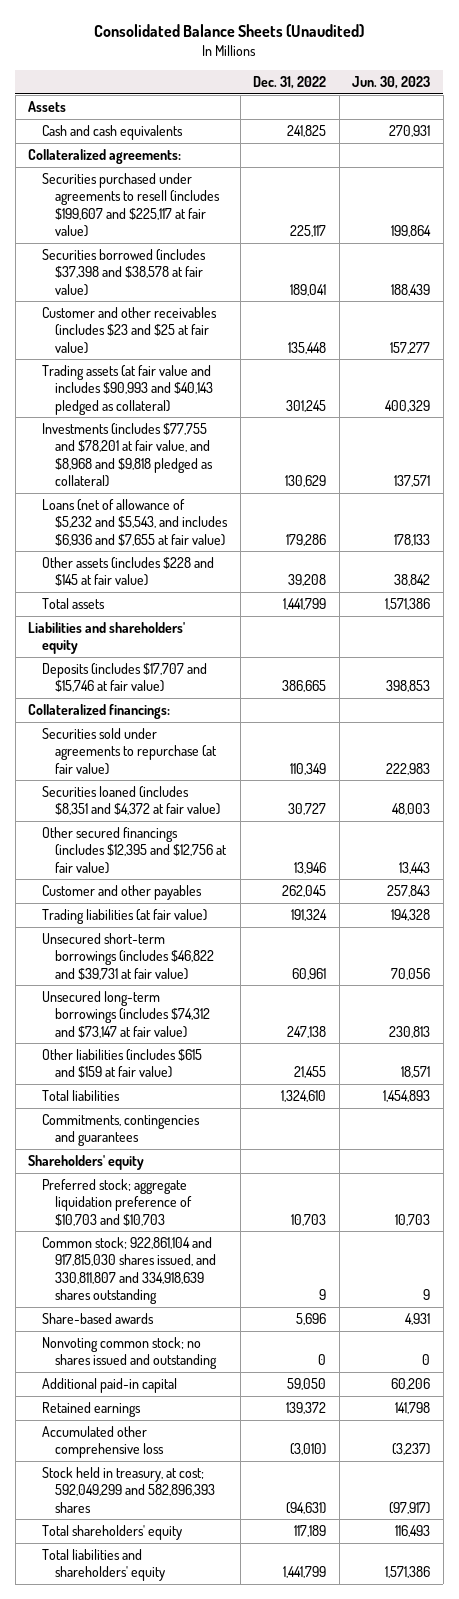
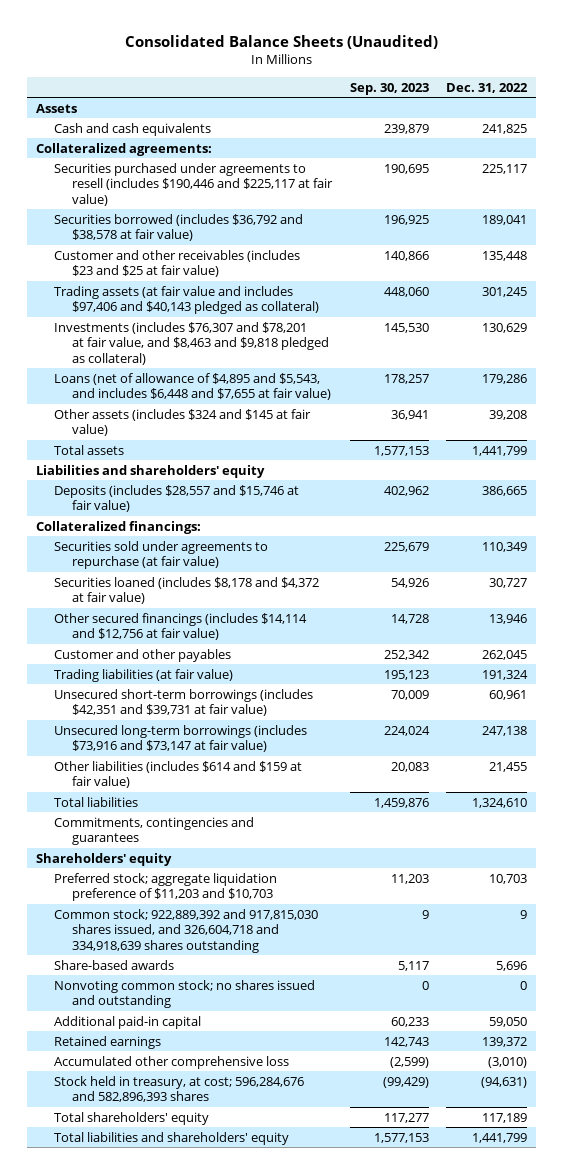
- | Dec. 31, 2022 | Jun. 30, 2023
+ | Sep. 30, 2023 | Dec. 31, 2022
- Securities purchased under agreements to resell (includes $199,607 and $225,117 at fair value) | 225,117 | 199,864
- Securities borrowed (includes $37,398 and $38,578 at fair value) | 189,041 | 188,439
+ Securities purchased under agreements to resell (includes $190,446 and $225,117 at fair value) | 190,695 | 225,117
+ Securities borrowed (includes $36,792 and $38,578 at fair value) | 196,925 | 189,041
- Trading assets (at fair value and includes $90,993 and $40,143 pledged as collateral) | 301,245 | 400,329
- Investments (includes $77,755 and $78,201 at fair value, and $8,968 and $9,818 pledged as collateral) | 130,629 | 137,571
- Loans (net of allowance of $5,232 and $5,543, and includes $6,936 and $7,655 at fair value) | 179,286 | 178,133
- Other assets (includes $228 and $145 at fair value) | 39,208 | 38,842
+ Trading assets (at fair value and includes $97,406 and $40,143 pledged as collateral) | 448,060 | 301,245
+ Investments (includes $76,307 and $78,201 at fair value, and $8,463 and $9,818 pledged as collateral) | 145,530 | 130,629
+ Loans (net of allowance of $4,895 and $5,543, and includes $6,448 and $7,655 at fair value) | 178,257 | 179,286
+ Other assets (includes $324 and $145 at fair value) | 36,941 | 39,208
- Deposits (includes $17,707 and $15,746 at fair value) | 386,665 | 398,853
+ Deposits (includes $28,557 and $15,746 at fair value) | 402,962 | 386,665
- Securities loaned (includes $8,351 and $4,372 at fair value) | 30,727 | 48,003
- Other secured financings (includes $12,395 and $12,756 at fair value) | 13,946 | 13,443
+ Securities loaned (includes $8,178 and $4,372 at fair value) | 54,926 | 30,727
+ Other secured financings (includes $14,114 and $12,756 at fair value) | 14,728 | 13,946
- Unsecured short-term borrowings (includes $46,822 and $39,731 at fair value) | 60,961 | 70,056
- Unsecured long-term borrowings (includes $74,312 and $73,147 at fair value) | 247,138 | 230,813
- Other liabilities (includes $615 and $159 at fair value) | 21,455 | 18,571
+ Unsecured short-term borrowings (includes $42,351 and $39,731 at fair value) | 70,009 | 60,961
+ Unsecured long-term borrowings (includes $73,916 and $73,147 at fair value) | 224,024 | 247,138
+ Other liabilities (includes $614 and $159 at fair value) | 20,083 | 21,455
- Preferred stock; aggregate liquidation preference of $10,703 and $10,703 | 10,703 | 10,703
- Common stock; 922,861,104 and 917,815,030 shares issued, and 330,811,807 and 334,918,639 shares outstanding | 9 | 9
+ Preferred stock; aggregate liquidation preference of $11,203 and $10,703 | 11,203 | 10,703
+ Common stock; 922,889,392 and 917,815,030 shares issued, and 326,604,718 and 334,918,639 shares outstanding | 9 | 9
- Stock held in treasury, at cost; 592,049,299 and 582,896,393 shares | (94,631) | (97,917)
+ Stock held in treasury, at cost; 596,284,676 and 582,896,393 shares | (99,429) | (94,631)

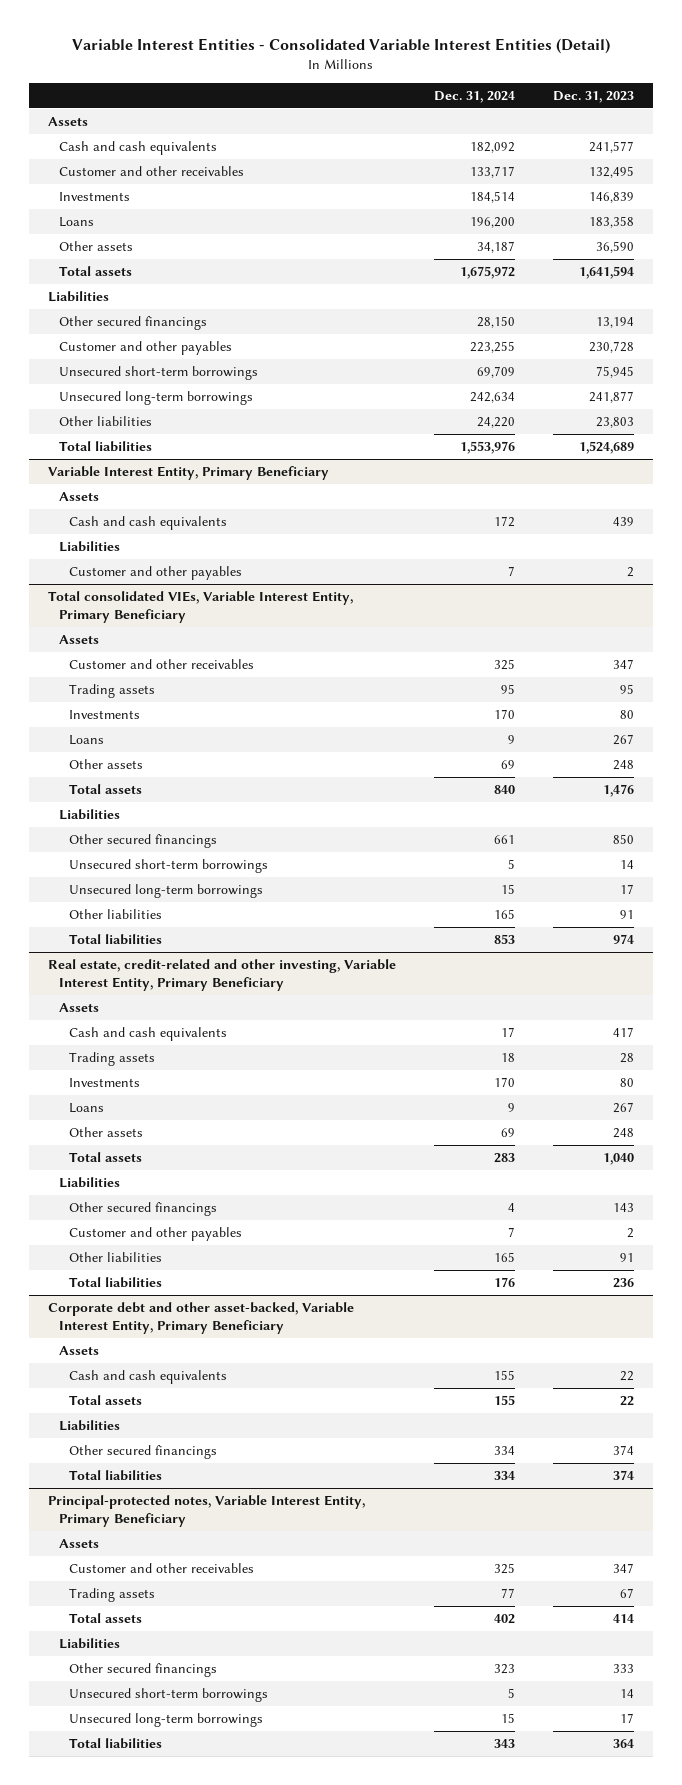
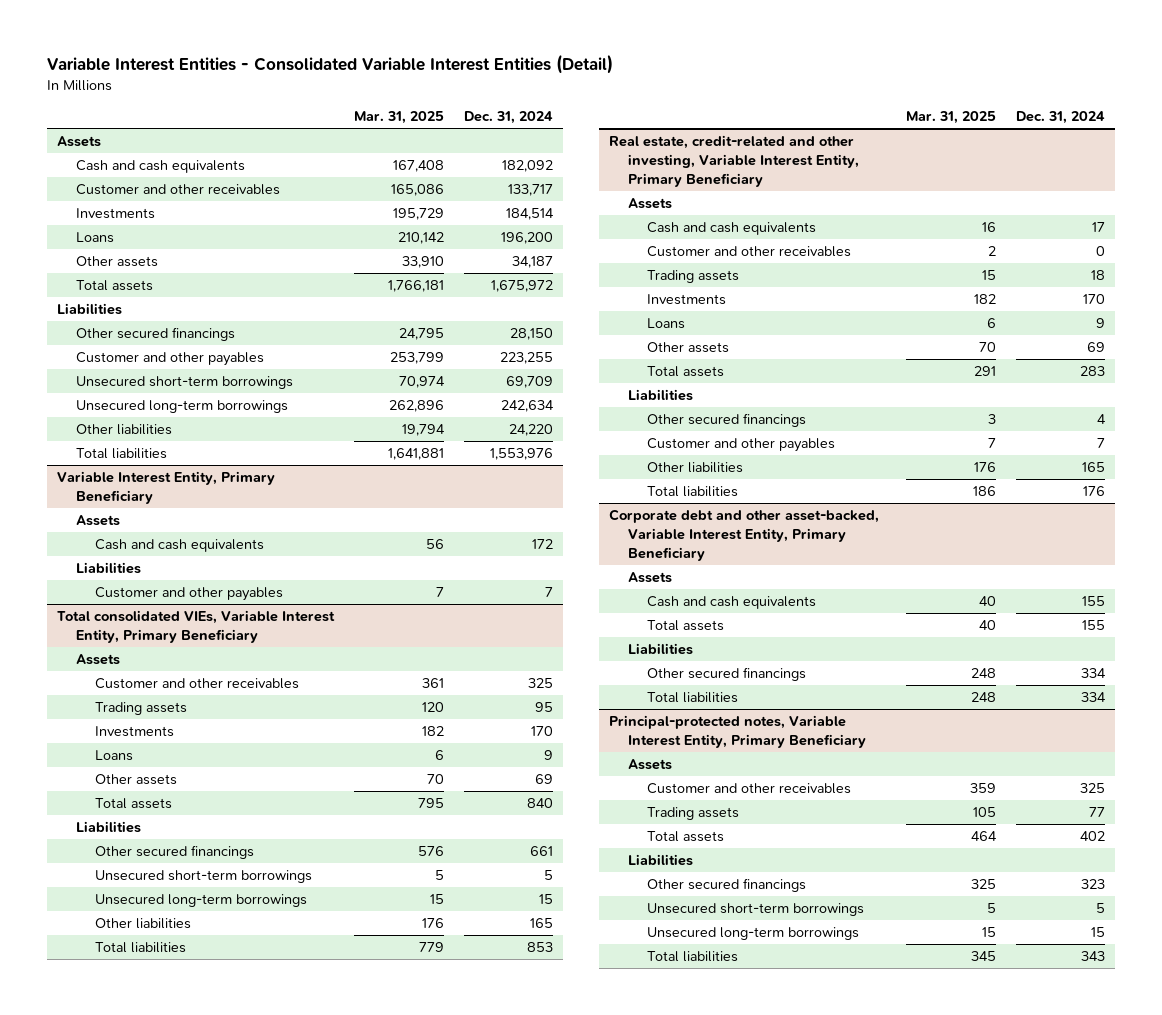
- | Dec. 31, 2024 | Dec. 31, 2023
+ | Mar. 31, 2025 | Dec. 31, 2024
@ Real estate, credit-related and other investing, Variable Interest Entity, Primary Beneficiary
+ Customer and other receivables | 2 | 0

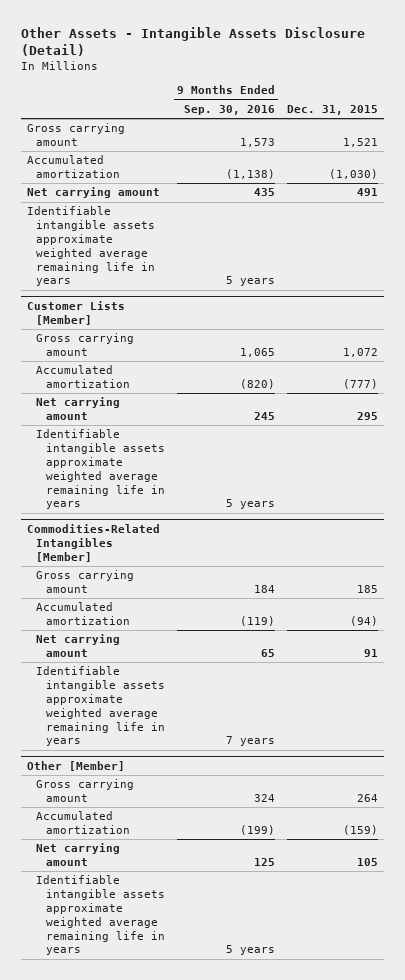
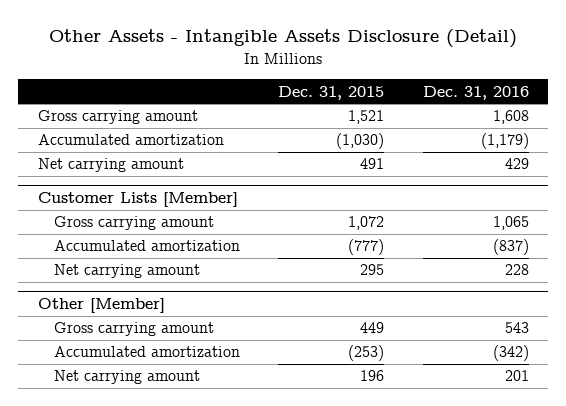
- | 9 Months Ended Sep. 30, 2016 | Dec. 31, 2015
+ | Dec. 31, 2015 | Dec. 31, 2016
- Identifiable intangible assets approximate weighted average remaining life in years | 5 years |
@ Customer Lists [Member]
- Identifiable intangible assets approximate weighted average remaining life in years | 5 years |
- Commodities-Related Intangibles [Member]
- Gross carrying amount | 184 | 185
- Accumulated amortization | (119) | (94)
- Net carrying amount | 65 | 91
- Identifiable intangible assets approximate weighted average remaining life in years | 7 years |
@ Other [Member]
- Gross carrying amount | 324 | 264
- Accumulated amortization | (199) | (159)
- Net carrying amount | 125 | 105
- Identifiable intangible assets approximate weighted average remaining life in years | 5 years |
+ Gross carrying amount | 449 | 543
+ Accumulated amortization | (253) | (342)
+ Net carrying amount | 196 | 201

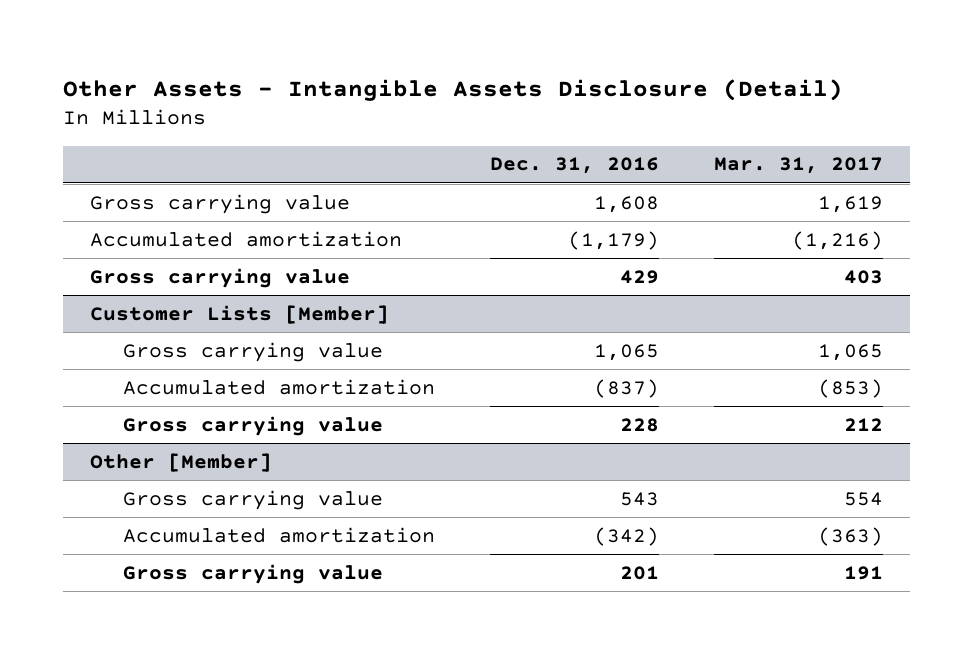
- | Dec. 31, 2015 | Dec. 31, 2016
+ | Dec. 31, 2016 | Mar. 31, 2017
- Gross carrying amount | 1,521 | 1,608
+ Gross carrying value | 1,608 | 1,619
- Net carrying amount | 491 | 429
+ Gross carrying value | 429 | 403
@ Customer Lists [Member]
- Gross carrying amount | 1,072 | 1,065
+ Gross carrying value | 1,065 | 1,065
- Net carrying amount | 295 | 228
+ Gross carrying value | 228 | 212
@ Other [Member]
- Gross carrying amount | 449 | 543
+ Gross carrying value | 543 | 554
- Net carrying amount | 196 | 201
+ Gross carrying value | 201 | 191

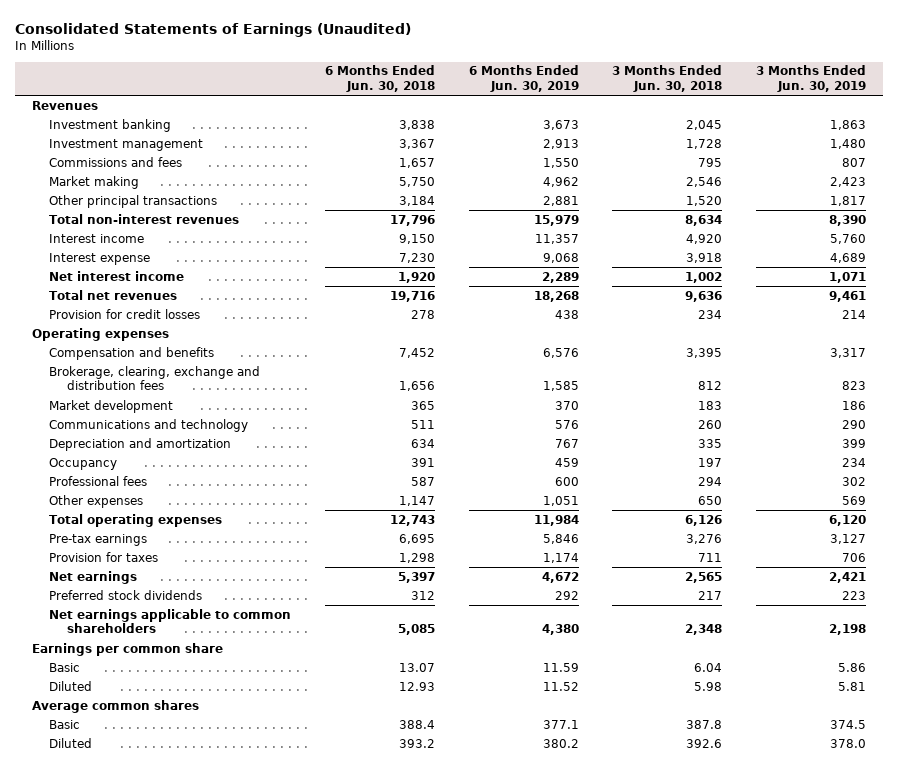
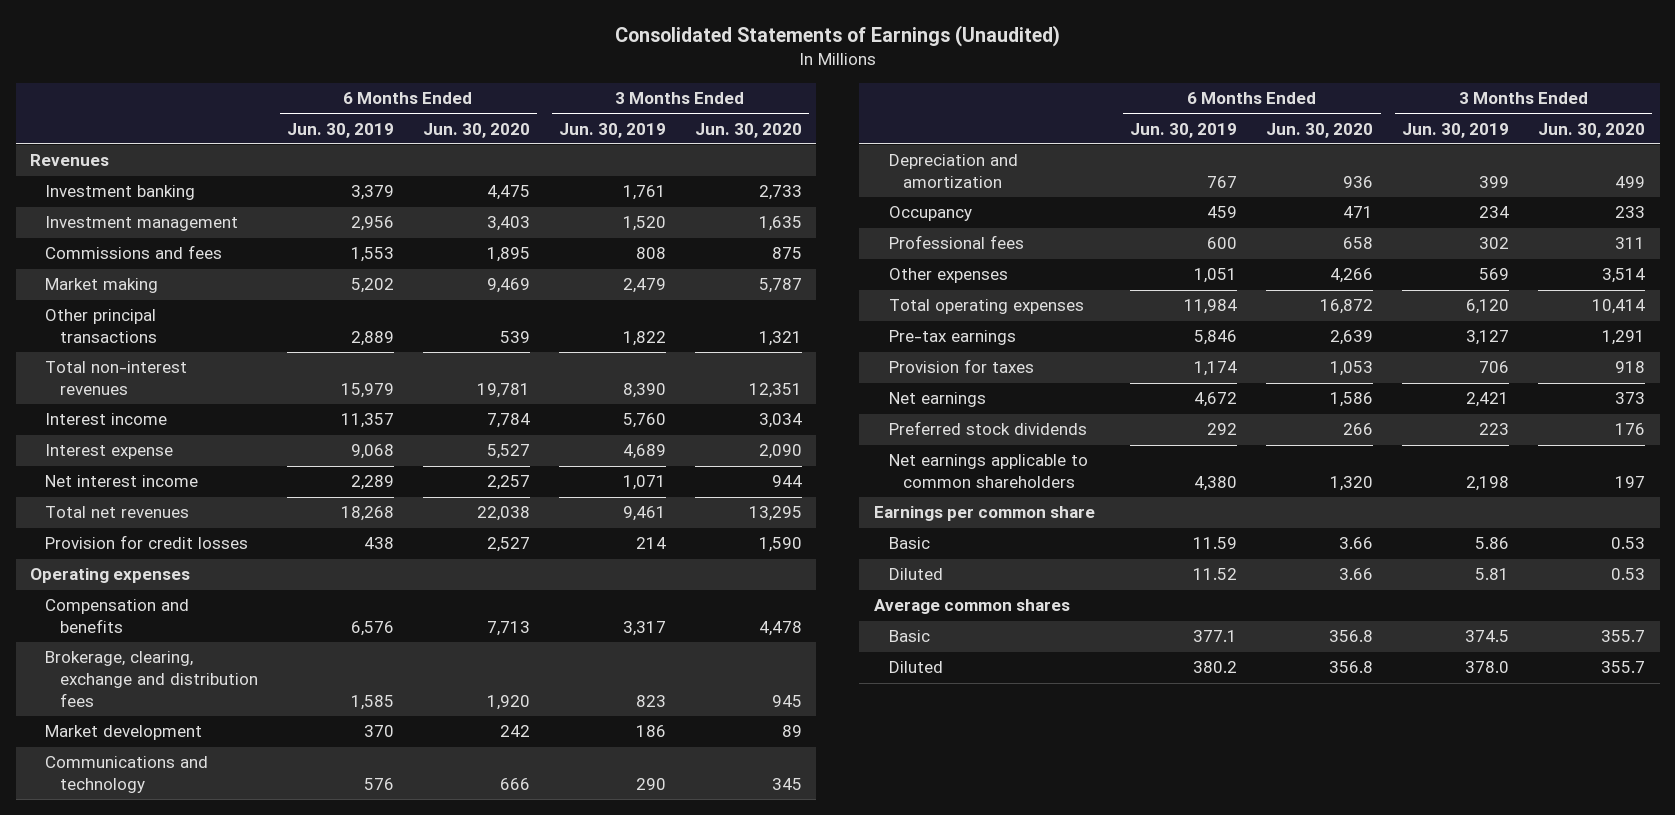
- | 6 Months Ended Jun. 30, 2018 | 6 Months Ended Jun. 30, 2019 | 3 Months Ended Jun. 30, 2018 | 3 Months Ended Jun. 30, 2019
+ | 6 Months Ended Jun. 30, 2019 | 6 Months Ended Jun. 30, 2020 | 3 Months Ended Jun. 30, 2019 | 3 Months Ended Jun. 30, 2020
- Investment banking | 3,838 | 3,673 | 2,045 | 1,863
- Investment management | 3,367 | 2,913 | 1,728 | 1,480
- Commissions and fees | 1,657 | 1,550 | 795 | 807
- Market making | 5,750 | 4,962 | 2,546 | 2,423
- Other principal transactions | 3,184 | 2,881 | 1,520 | 1,817
+ Investment banking | 3,379 | 4,475 | 1,761 | 2,733
+ Investment management | 2,956 | 3,403 | 1,520 | 1,635
+ Commissions and fees | 1,553 | 1,895 | 808 | 875
+ Market making | 5,202 | 9,469 | 2,479 | 5,787
+ Other principal transactions | 2,889 | 539 | 1,822 | 1,321

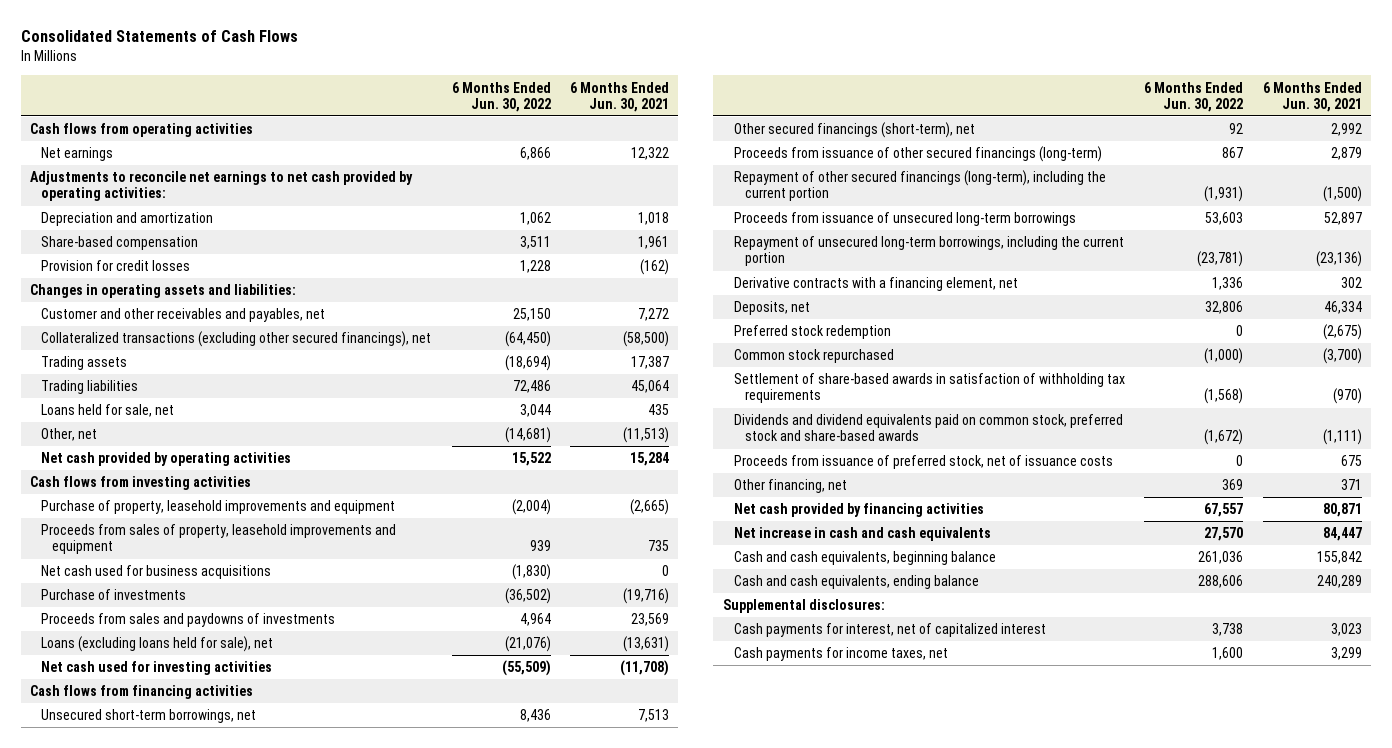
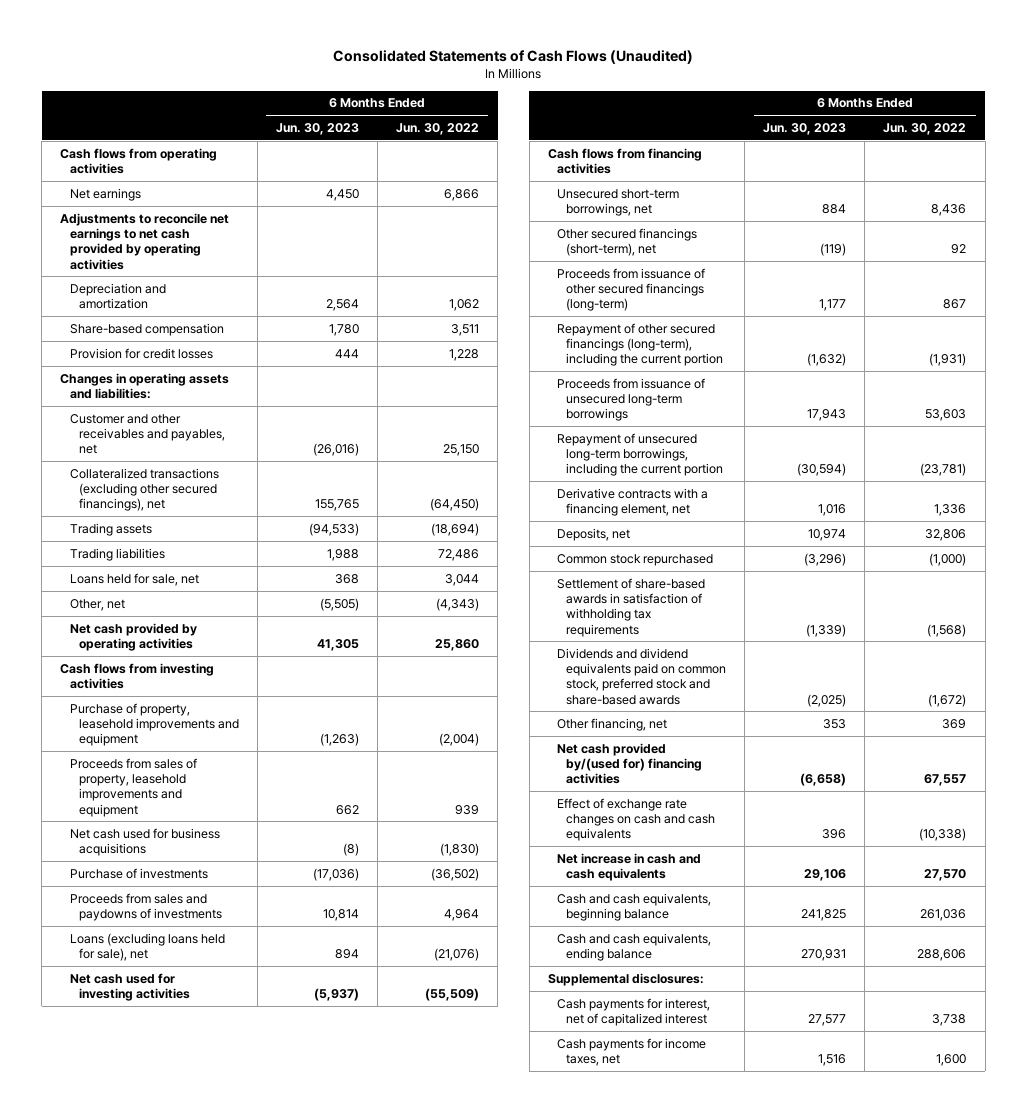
- Consolidated Statements of Cash Flows
+ Consolidated Statements of Cash Flows (Unaudited)
- | 6 Months Ended Jun. 30, 2022 | 6 Months Ended Jun. 30, 2021
+ | 6 Months Ended Jun. 30, 2023 | 6 Months Ended Jun. 30, 2022
- Adjustments to reconcile net earnings to net cash provided by operating activities:
+ Adjustments to reconcile net earnings to net cash provided by operating activities
- Other, net | (14,681) | (11,513)
- Net cash provided by operating activities | 15,522 | 15,284
+ Other, net | (5,505) | (4,343)
+ Net cash provided by operating activities | 41,305 | 25,860
- Preferred stock redemption | 0 | (2,675)
- Proceeds from issuance of preferred stock, net of issuance costs | 0 | 675
- Net cash provided by financing activities | 67,557 | 80,871
+ Net cash provided by/(used for) financing activities | (6,658) | 67,557
+ Effect of exchange rate changes on cash and cash equivalents | 396 | (10,338)

